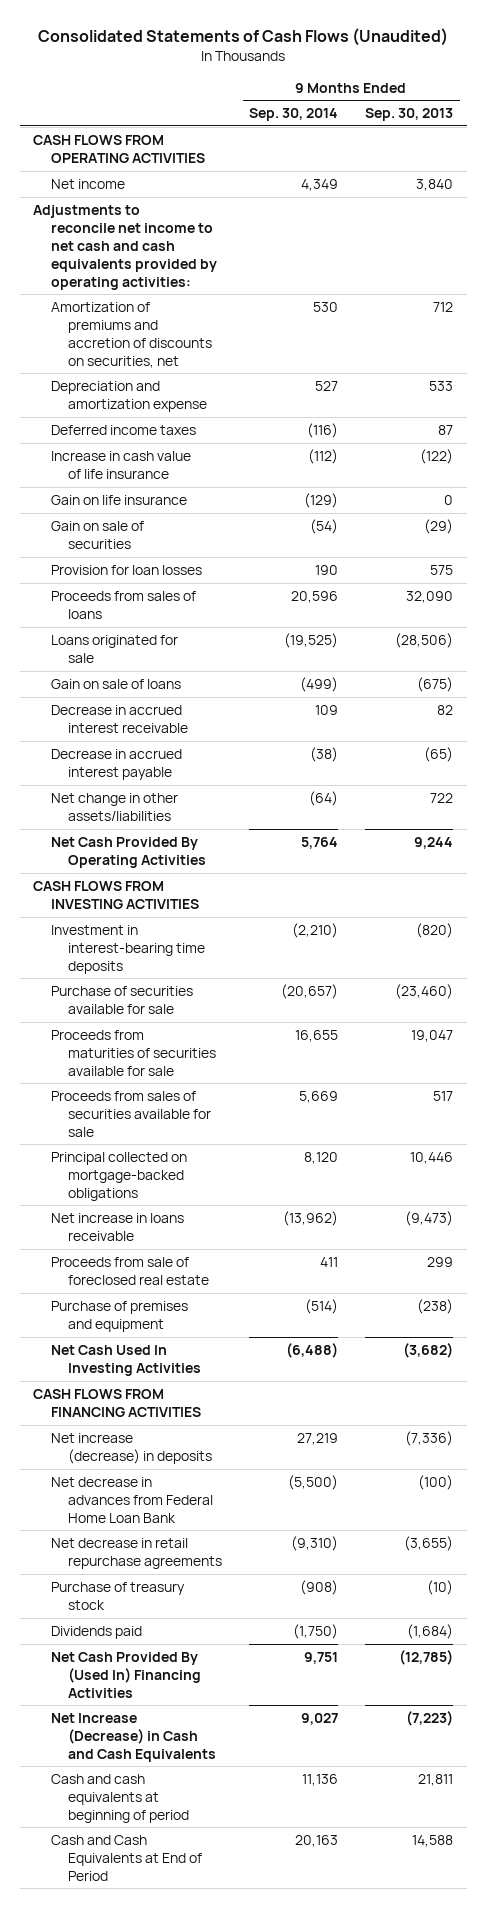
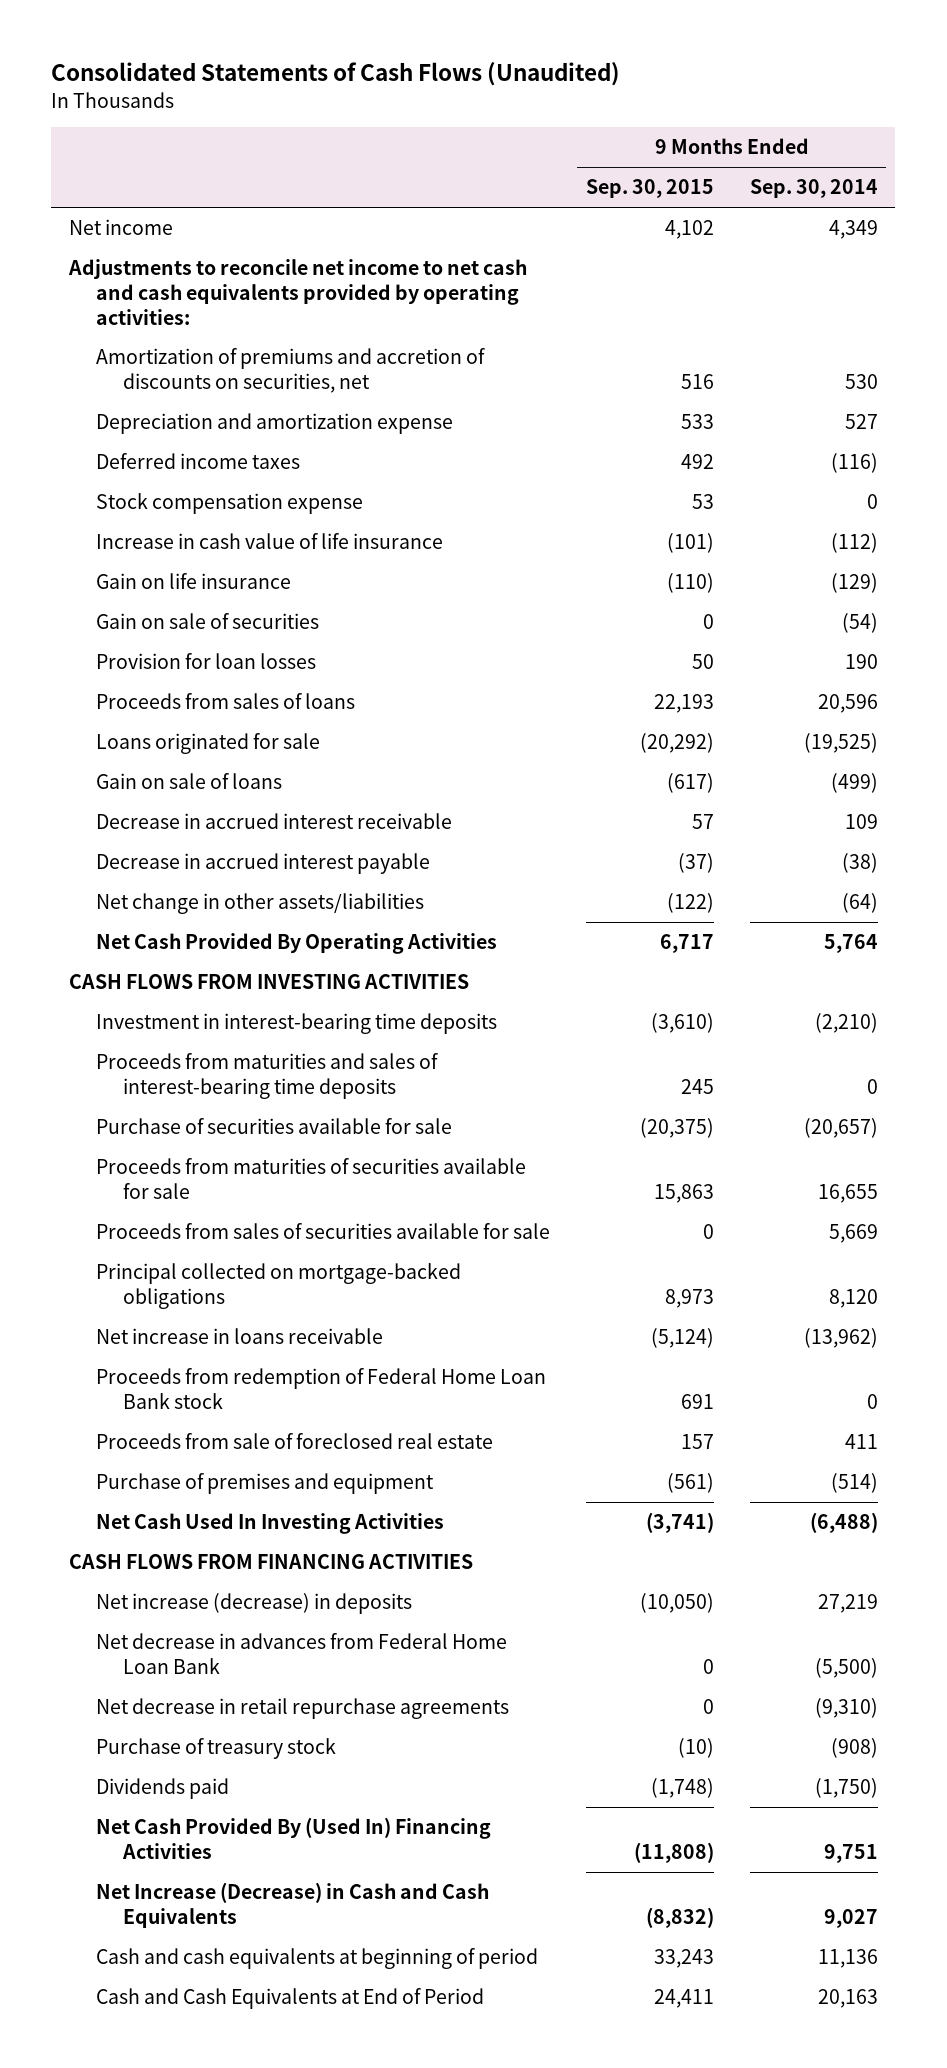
- | 9 Months Ended Sep. 30, 2014 | 9 Months Ended Sep. 30, 2013
+ | 9 Months Ended Sep. 30, 2015 | 9 Months Ended Sep. 30, 2014
- CASH FLOWS FROM OPERATING ACTIVITIES
+ Stock compensation expense | 53 | 0
+ Proceeds from maturities and sales of interest-bearing time deposits | 245 | 0
+ Proceeds from redemption of Federal Home Loan Bank stock | 691 | 0

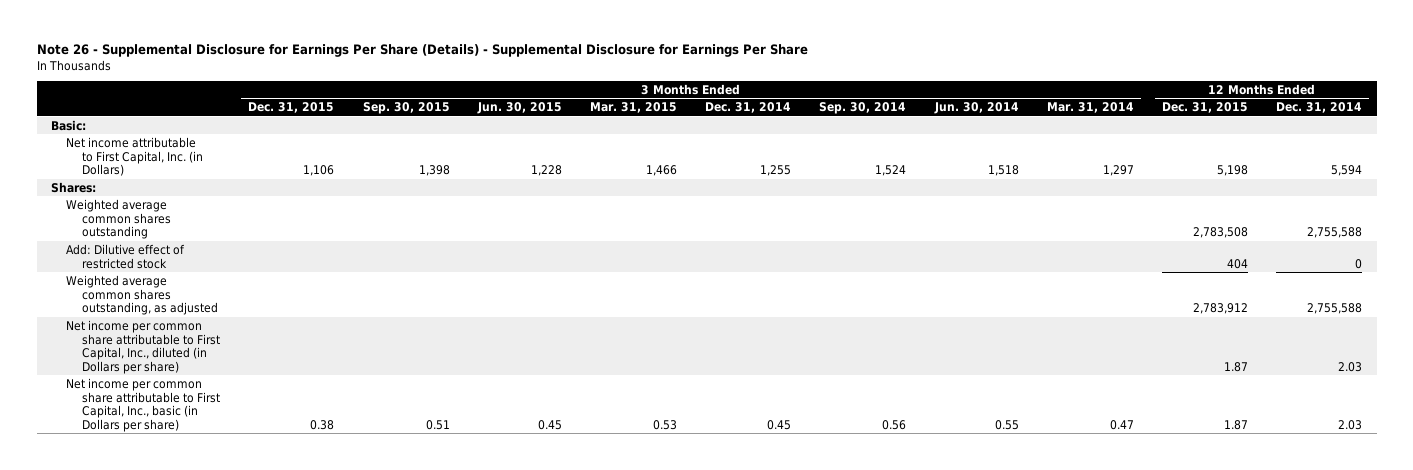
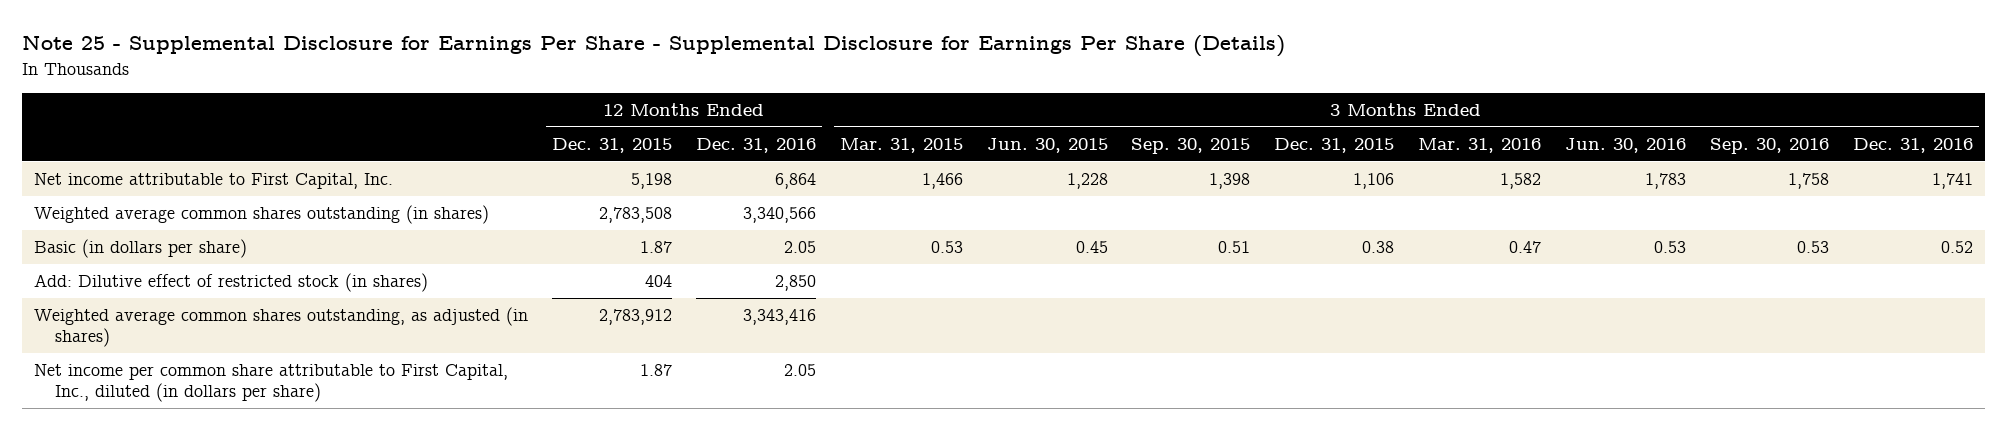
- Note 26 - Supplemental Disclosure for Earnings Per Share (Details) - Supplemental Disclosure for Earnings Per Share
+ Note 25 - Supplemental Disclosure for Earnings Per Share - Supplemental Disclosure for Earnings Per Share (Details)
- | 3 Months Ended Dec. 31, 2015 | 3 Months Ended Sep. 30, 2015 | 3 Months Ended Jun. 30, 2015 | 3 Months Ended Mar. 31, 2015 | 3 Months Ended Dec. 31, 2014 | 3 Months Ended Sep. 30, 2014 | 3 Months Ended Jun. 30, 2014 | 3 Months Ended Mar. 31, 2014 | 12 Months Ended Dec. 31, 2015 | 12 Months Ended Dec. 31, 2014
+ | 12 Months Ended Dec. 31, 2015 | 12 Months Ended Dec. 31, 2016 | 3 Months Ended Mar. 31, 2015 | 3 Months Ended Jun. 30, 2015 | 3 Months Ended Sep. 30, 2015 | 3 Months Ended Dec. 31, 2015 | 3 Months Ended Mar. 31, 2016 | 3 Months Ended Jun. 30, 2016 | 3 Months Ended Sep. 30, 2016 | 3 Months Ended Dec. 31, 2016
- Basic:
- Net income attributable to First Capital, Inc. (in Dollars) | 1,106 | 1,398 | 1,228 | 1,466 | 1,255 | 1,524 | 1,518 | 1,297 | 5,198 | 5,594
- Shares:
- Weighted average common shares outstanding | | | | | | | | | 2,783,508 | 2,755,588
- Add: Dilutive effect of restricted stock | | | | | | | | | 404 | 0
- Weighted average common shares outstanding, as adjusted | | | | | | | | | 2,783,912 | 2,755,588
- Net income per common share attributable to First Capital, Inc., diluted (in Dollars per share) | | | | | | | | | 1.87 | 2.03
- Net income per common share attributable to First Capital, Inc., basic (in Dollars per share) | 0.38 | 0.51 | 0.45 | 0.53 | 0.45 | 0.56 | 0.55 | 0.47 | 1.87 | 2.03
+ Net income attributable to First Capital, Inc. | 5,198 | 6,864 | 1,466 | 1,228 | 1,398 | 1,106 | 1,582 | 1,783 | 1,758 | 1,741
+ Weighted average common shares outstanding (in shares) | 2,783,508 | 3,340,566 | | | | | | | |
+ Basic (in dollars per share) | 1.87 | 2.05 | 0.53 | 0.45 | 0.51 | 0.38 | 0.47 | 0.53 | 0.53 | 0.52
+ Add: Dilutive effect of restricted stock (in shares) | 404 | 2,850 | | | | | | | |
+ Weighted average common shares outstanding, as adjusted (in shares) | 2,783,912 | 3,343,416 | | | | | | | |
+ Net income per common share attributable to First Capital, Inc., diluted (in dollars per share) | 1.87 | 2.05 | | | | | | | |

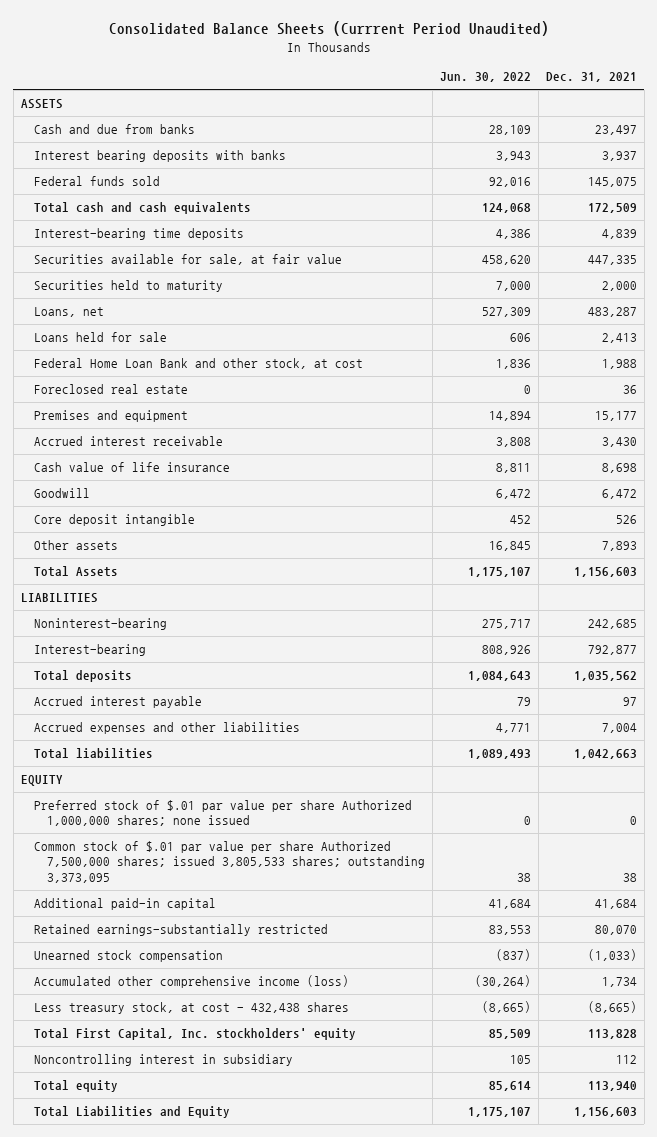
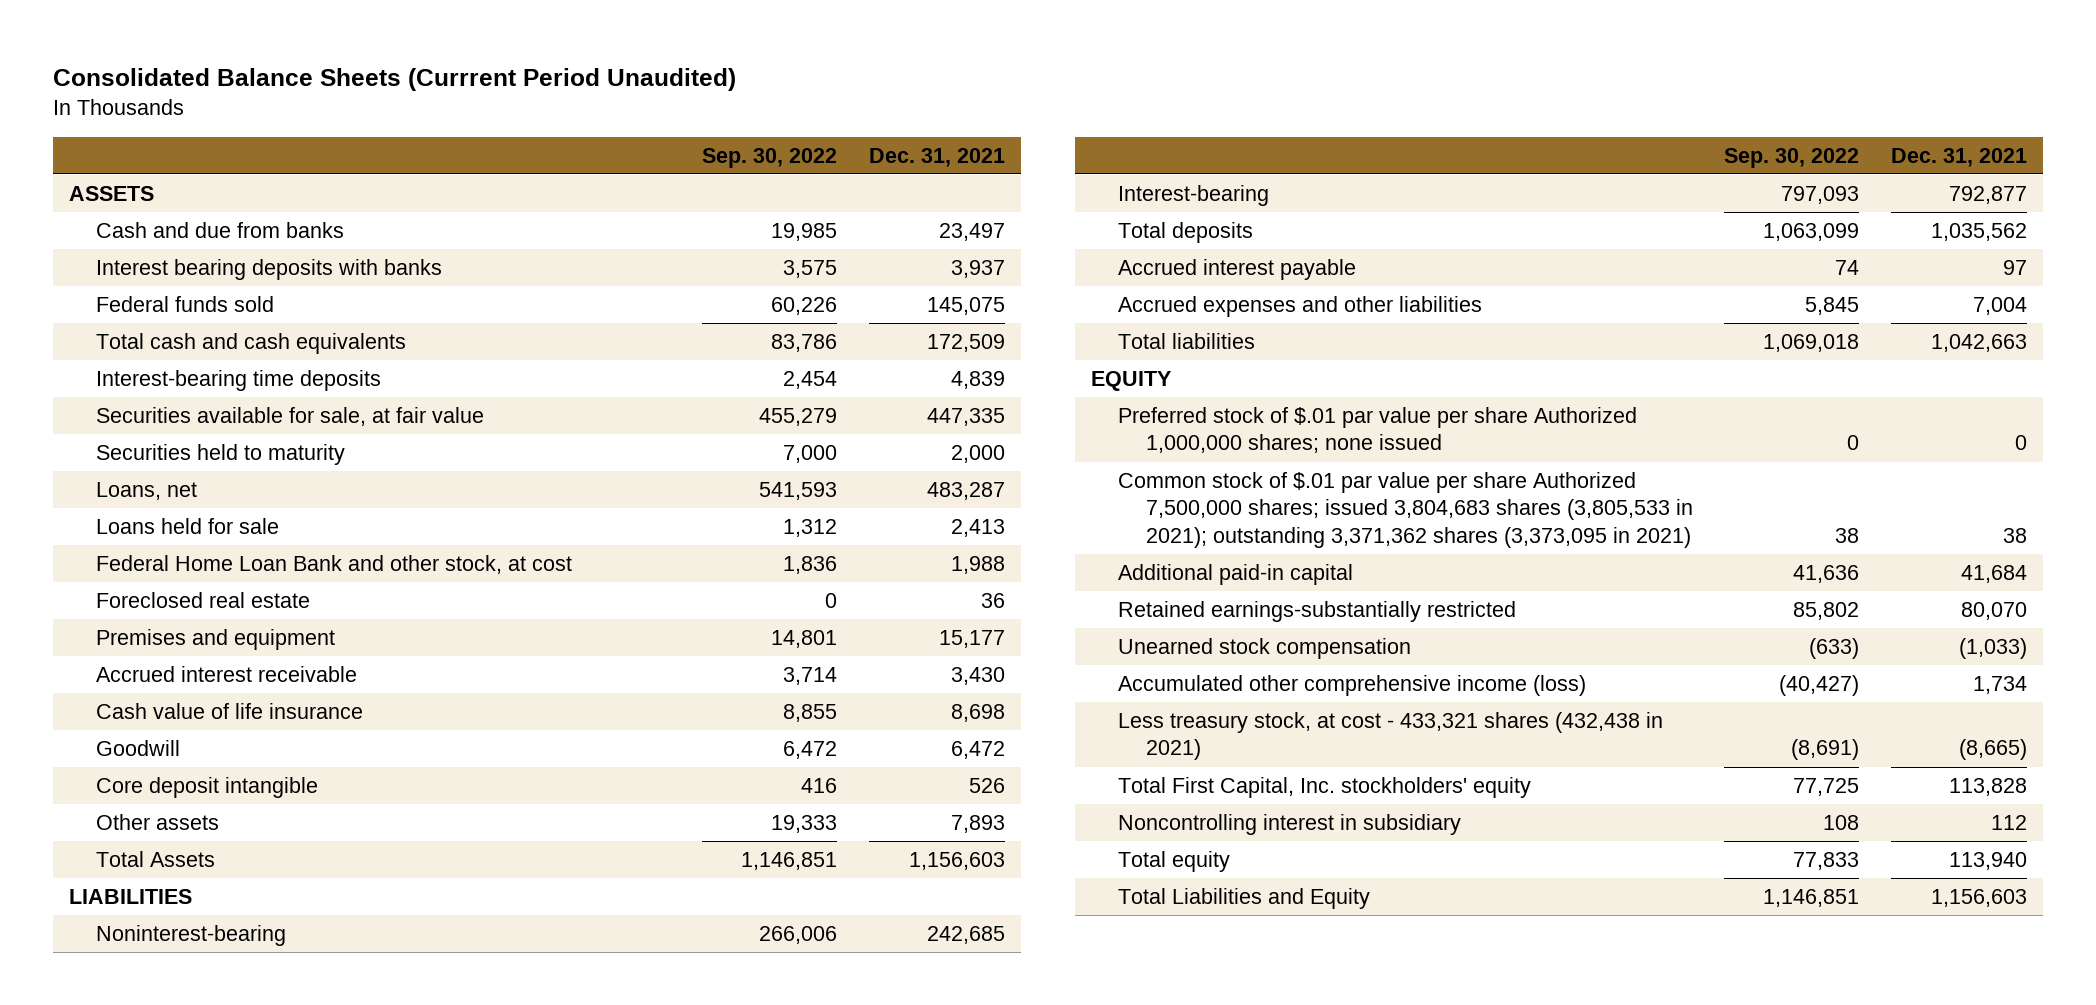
- | Jun. 30, 2022 | Dec. 31, 2021
+ | Sep. 30, 2022 | Dec. 31, 2021
- Common stock of $.01 par value per share Authorized 7,500,000 shares; issued 3,805,533 shares; outstanding 3,373,095 | 38 | 38
+ Common stock of $.01 par value per share Authorized 7,500,000 shares; issued 3,804,683 shares (3,805,533 in 2021); outstanding 3,371,362 shares (3,373,095 in 2021) | 38 | 38
- Less treasury stock, at cost - 432,438 shares | (8,665) | (8,665)
+ Less treasury stock, at cost - 433,321 shares (432,438 in 2021) | (8,691) | (8,665)

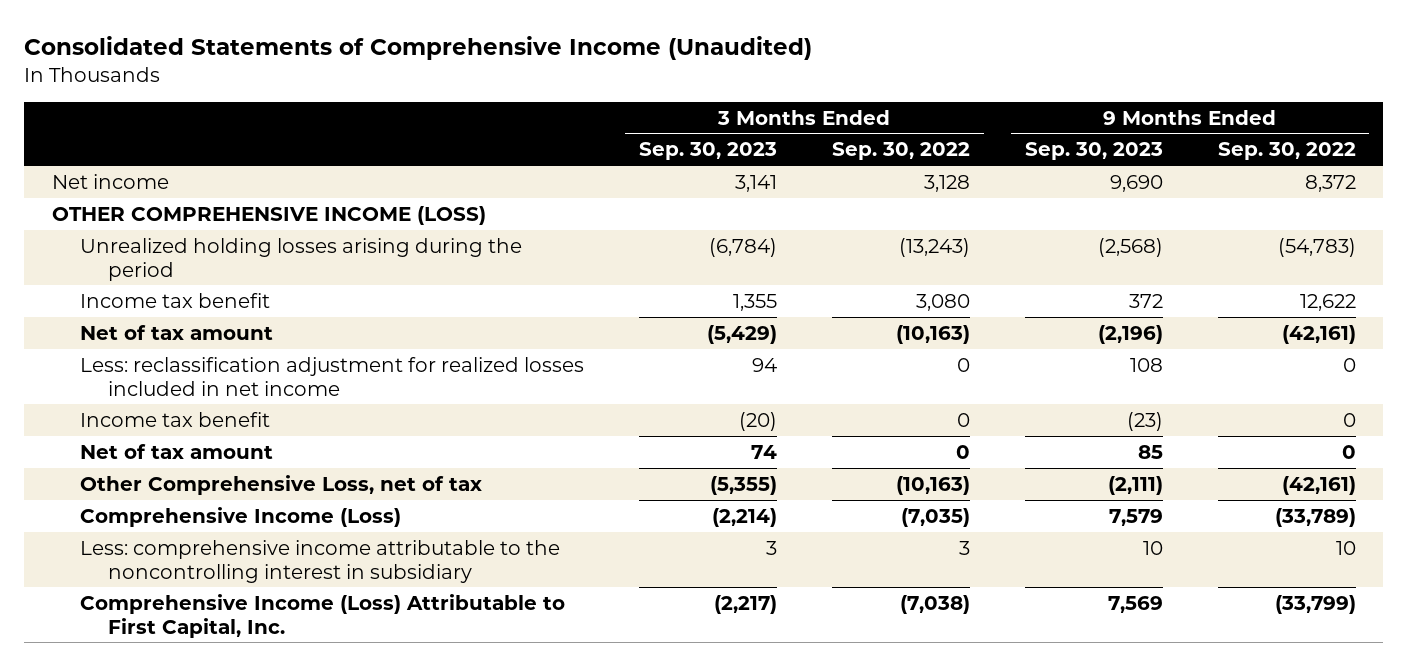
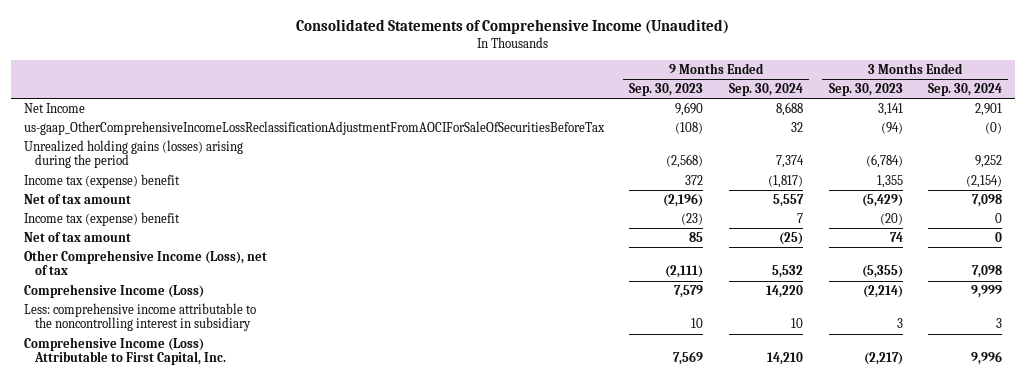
- | 3 Months Ended Sep. 30, 2023 | 3 Months Ended Sep. 30, 2022 | 9 Months Ended Sep. 30, 2023 | 9 Months Ended Sep. 30, 2022
+ | 9 Months Ended Sep. 30, 2023 | 9 Months Ended Sep. 30, 2024 | 3 Months Ended Sep. 30, 2023 | 3 Months Ended Sep. 30, 2024
- Net income | 3,141 | 3,128 | 9,690 | 8,372
- OTHER COMPREHENSIVE INCOME (LOSS)
- Unrealized holding losses arising during the period | (6,784) | (13,243) | (2,568) | (54,783)
- Income tax benefit | 1,355 | 3,080 | 372 | 12,622
+ Net Income | 9,690 | 8,688 | 3,141 | 2,901
+ us-gaap_OtherComprehensiveIncomeLossReclassificationAdjustmentFromAOCIForSaleOfSecuritiesBeforeTax | (108) | 32 | (94) | (0)
+ Unrealized holding gains (losses) arising during the period | (2,568) | 7,374 | (6,784) | 9,252
+ Income tax (expense) benefit | 372 | (1,817) | 1,355 | (2,154)
- Less: reclassification adjustment for realized losses included in net income | 94 | 0 | 108 | 0
- Income tax benefit | (20) | 0 | (23) | 0
+ Income tax (expense) benefit | (23) | 7 | (20) | 0
- Other Comprehensive Loss, net of tax | (5,355) | (10,163) | (2,111) | (42,161)
+ Other Comprehensive Income (Loss), net of tax | (2,111) | 5,532 | (5,355) | 7,098

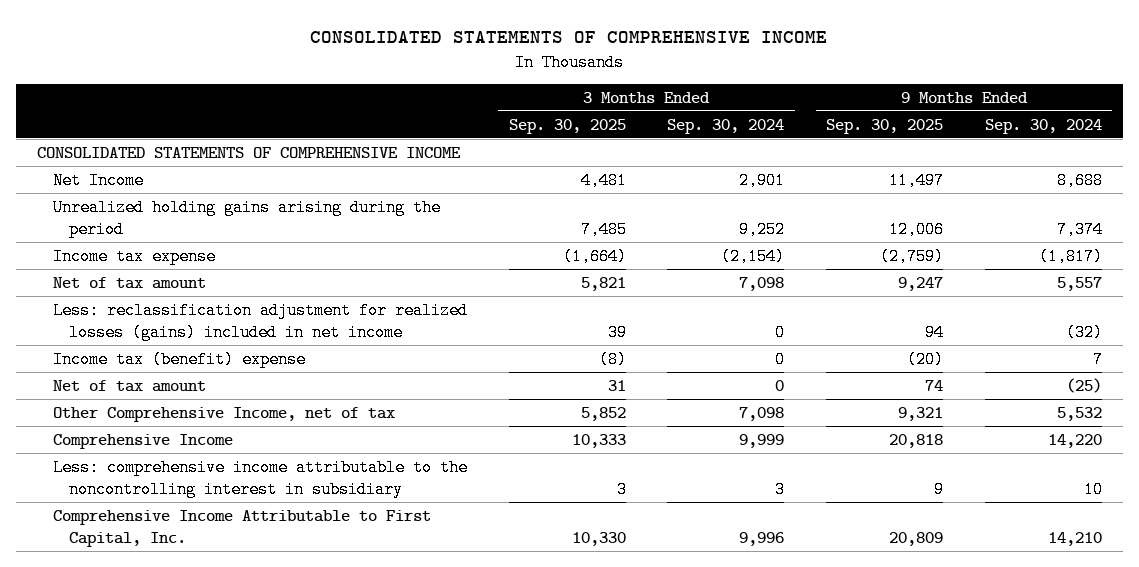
- Consolidated Statements of Comprehensive Income (Unaudited)
+ CONSOLIDATED STATEMENTS OF COMPREHENSIVE INCOME
- | 9 Months Ended Sep. 30, 2023 | 9 Months Ended Sep. 30, 2024 | 3 Months Ended Sep. 30, 2023 | 3 Months Ended Sep. 30, 2024
+ | 3 Months Ended Sep. 30, 2025 | 3 Months Ended Sep. 30, 2024 | 9 Months Ended Sep. 30, 2025 | 9 Months Ended Sep. 30, 2024
+ CONSOLIDATED STATEMENTS OF COMPREHENSIVE INCOME
- us-gaap_OtherComprehensiveIncomeLossReclassificationAdjustmentFromAOCIForSaleOfSecuritiesBeforeTax | (108) | 32 | (94) | (0)
- Unrealized holding gains (losses) arising during the period | (2,568) | 7,374 | (6,784) | 9,252
- Income tax (expense) benefit | 372 | (1,817) | 1,355 | (2,154)
+ Unrealized holding gains arising during the period | 7,485 | 9,252 | 12,006 | 7,374
+ Income tax expense | (1,664) | (2,154) | (2,759) | (1,817)
- Income tax (expense) benefit | (23) | 7 | (20) | 0
+ Less: reclassification adjustment for realized losses (gains) included in net income | 39 | 0 | 94 | (32)
+ Income tax (benefit) expense | (8) | 0 | (20) | 7
- Other Comprehensive Income (Loss), net of tax | (2,111) | 5,532 | (5,355) | 7,098
- Comprehensive Income (Loss) | 7,579 | 14,220 | (2,214) | 9,999
+ Other Comprehensive Income, net of tax | 5,852 | 7,098 | 9,321 | 5,532
+ Comprehensive Income | 10,333 | 9,999 | 20,818 | 14,220
- Comprehensive Income (Loss) Attributable to First Capital, Inc. | 7,569 | 14,210 | (2,217) | 9,996
+ Comprehensive Income Attributable to First Capital, Inc. | 10,330 | 9,996 | 20,809 | 14,210

